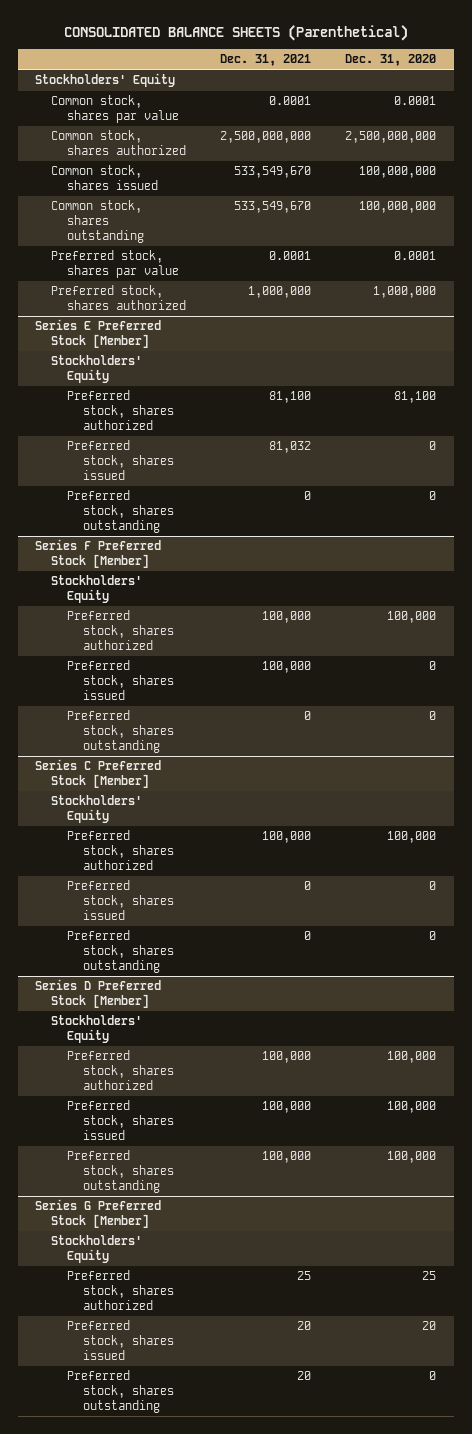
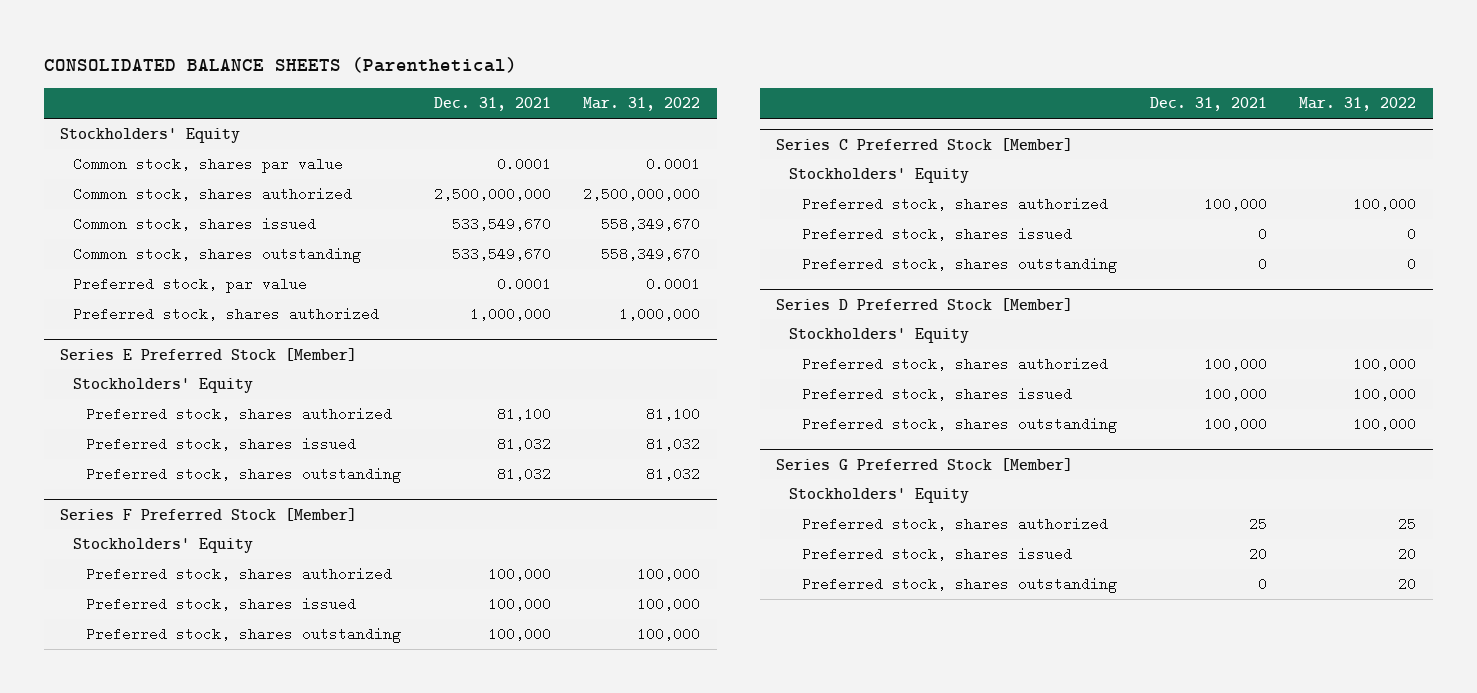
- | Dec. 31, 2021 | Dec. 31, 2020
+ | Dec. 31, 2021 | Mar. 31, 2022
- Preferred stock, shares par value | 0.0001 | 0.0001
+ Preferred stock, par value | 0.0001 | 0.0001
@ Series E Preferred Stock [Member]
- Preferred stock, shares outstanding | 0 | 0
+ Preferred stock, shares outstanding | 81,032 | 81,032
@ Series F Preferred Stock [Member]
- Preferred stock, shares outstanding | 0 | 0
+ Preferred stock, shares outstanding | 100,000 | 100,000
@ Series G Preferred Stock [Member]
- Preferred stock, shares outstanding | 20 | 0
+ Preferred stock, shares outstanding | 0 | 20

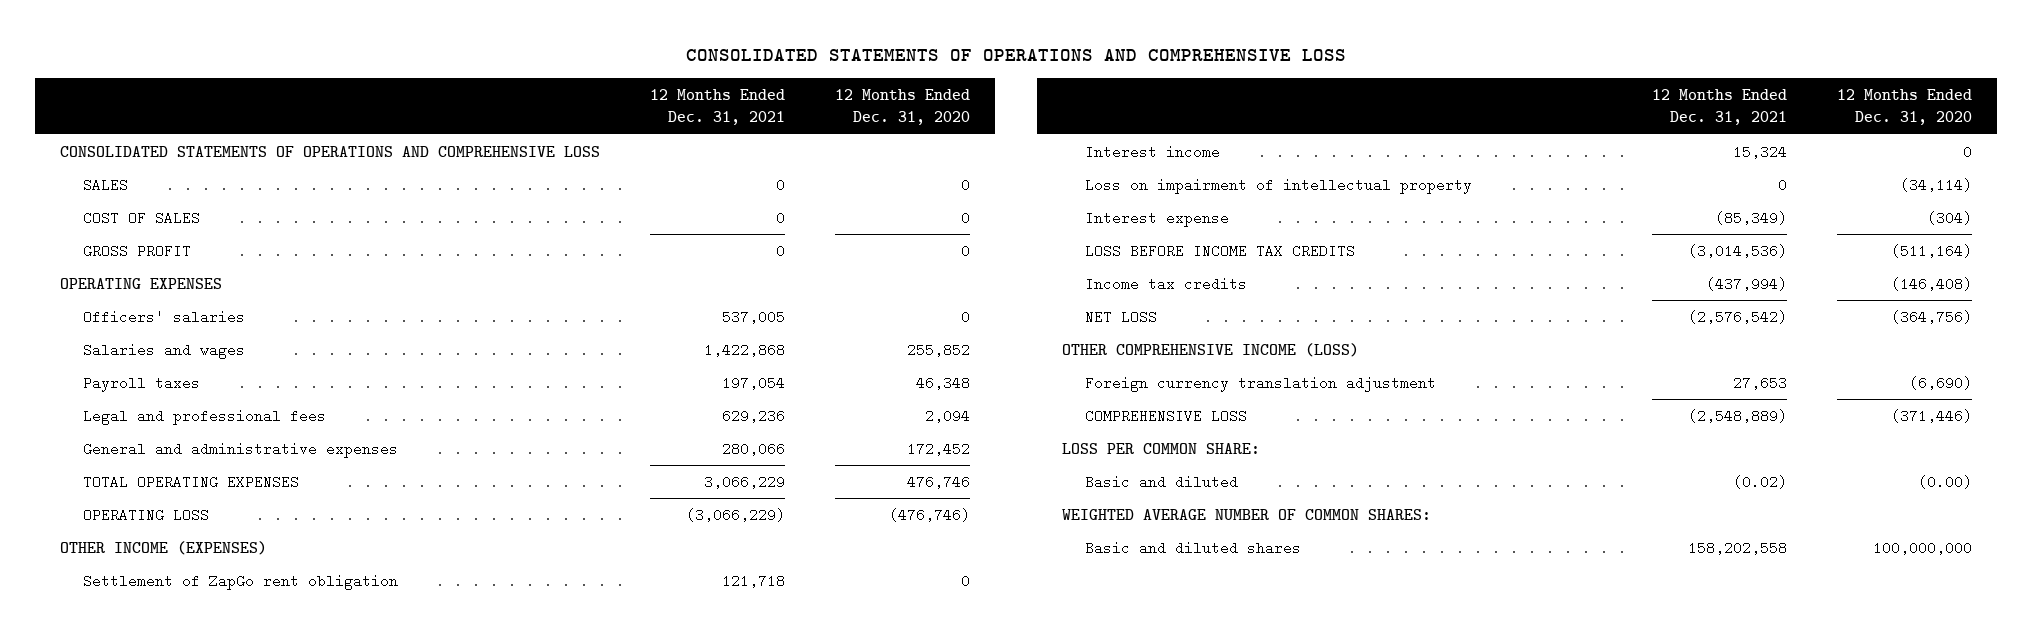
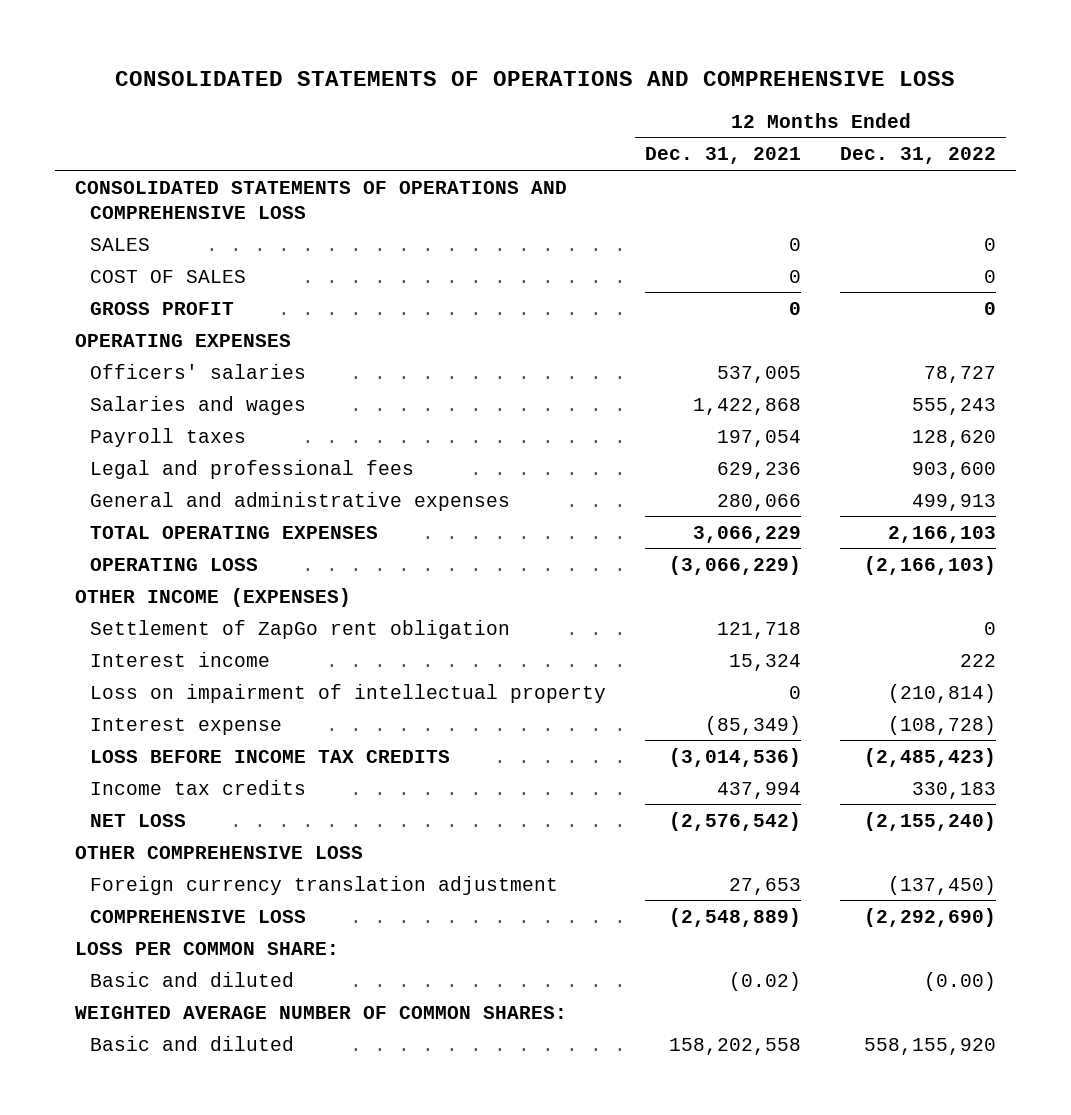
- | 12 Months Ended Dec. 31, 2021 | 12 Months Ended Dec. 31, 2020
+ | 12 Months Ended Dec. 31, 2021 | 12 Months Ended Dec. 31, 2022
- Income tax credits | (437,994) | (146,408)
+ Income tax credits | 437,994 | 330,183
- OTHER COMPREHENSIVE INCOME (LOSS)
+ OTHER COMPREHENSIVE LOSS
- Basic and diluted shares | 158,202,558 | 100,000,000
+ Basic and diluted | 158,202,558 | 558,155,920

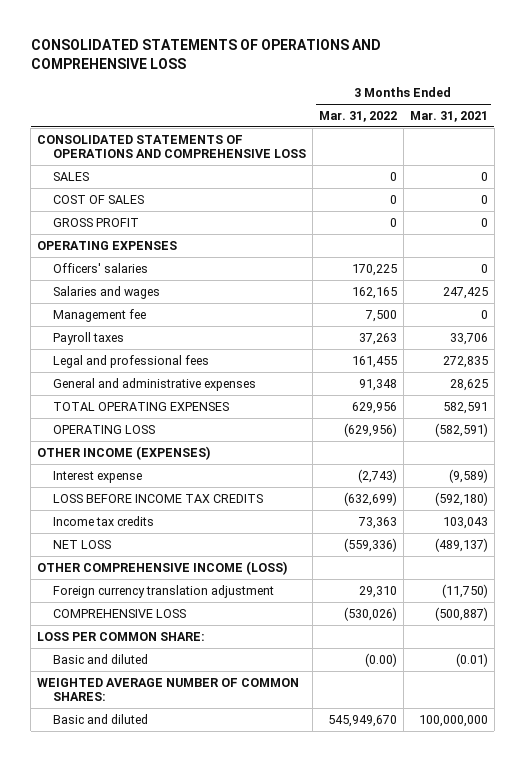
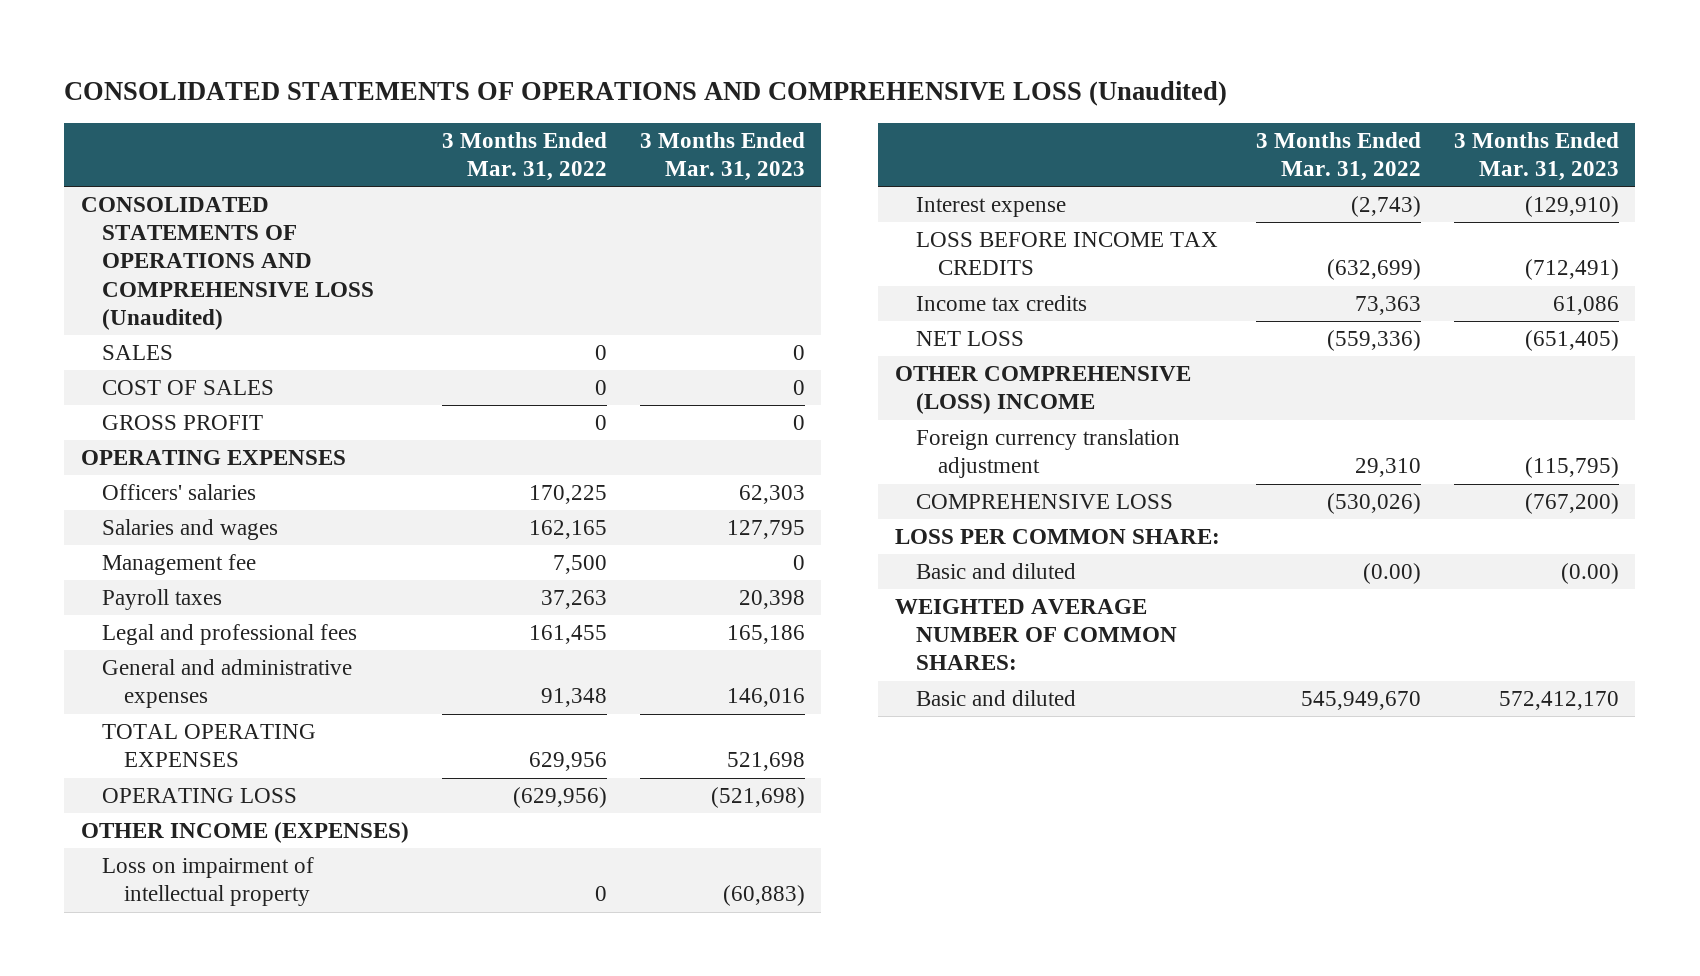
- CONSOLIDATED STATEMENTS OF OPERATIONS AND COMPREHENSIVE LOSS
+ CONSOLIDATED STATEMENTS OF OPERATIONS AND COMPREHENSIVE LOSS (Unaudited)
- | 3 Months Ended Mar. 31, 2022 | 3 Months Ended Mar. 31, 2021
+ | 3 Months Ended Mar. 31, 2022 | 3 Months Ended Mar. 31, 2023
- CONSOLIDATED STATEMENTS OF OPERATIONS AND COMPREHENSIVE LOSS
+ CONSOLIDATED STATEMENTS OF OPERATIONS AND COMPREHENSIVE LOSS (Unaudited)
+ Loss on impairment of intellectual property | 0 | (60,883)
- OTHER COMPREHENSIVE INCOME (LOSS)
+ OTHER COMPREHENSIVE (LOSS) INCOME

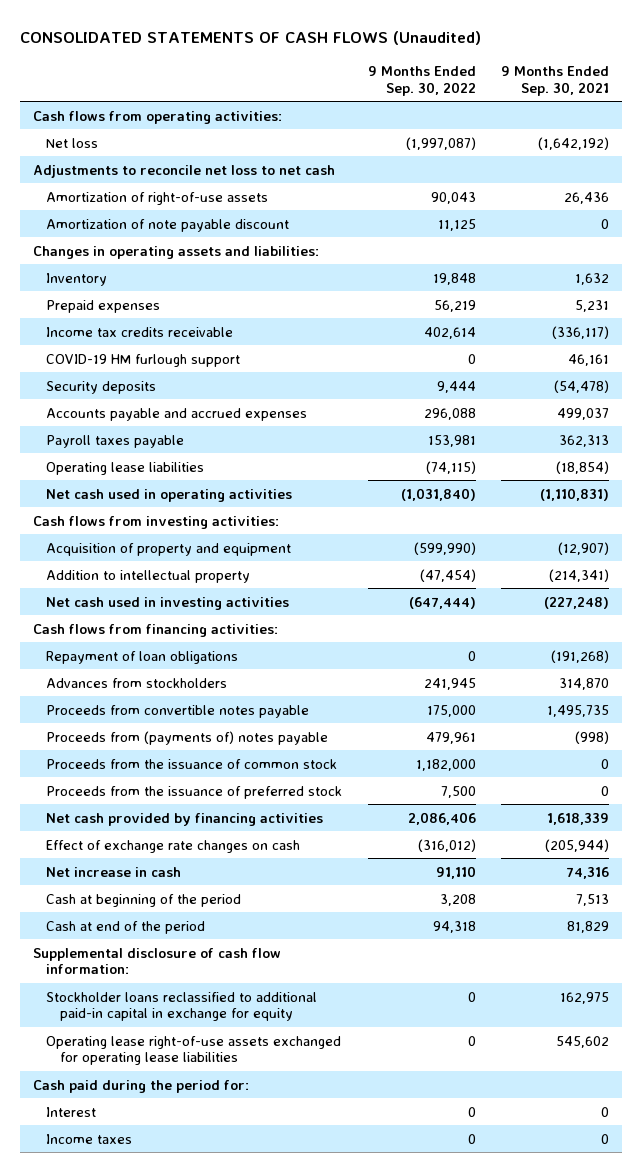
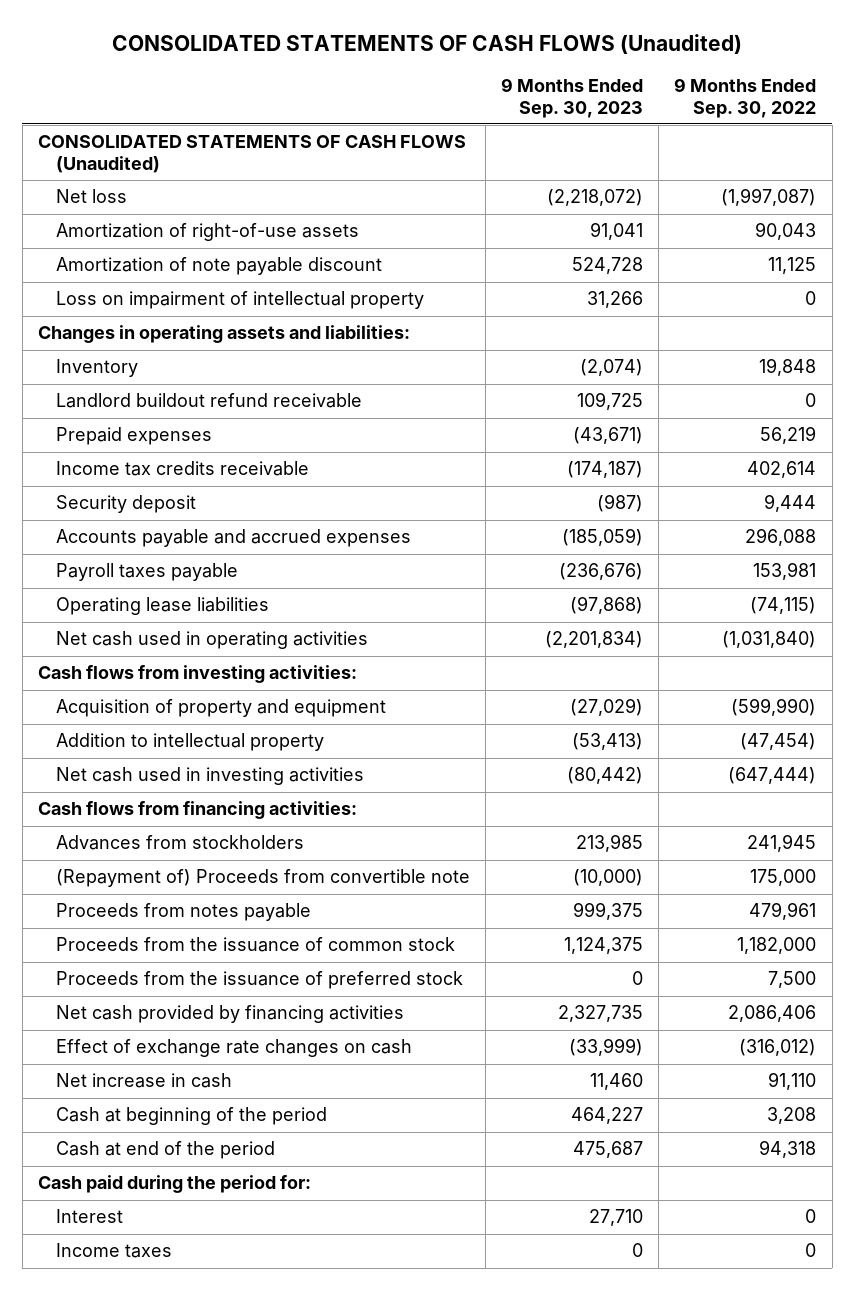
- | 9 Months Ended Sep. 30, 2022 | 9 Months Ended Sep. 30, 2021
+ | 9 Months Ended Sep. 30, 2023 | 9 Months Ended Sep. 30, 2022
- Cash flows from operating activities:
+ CONSOLIDATED STATEMENTS OF CASH FLOWS (Unaudited)
- Adjustments to reconcile net loss to net cash
+ Loss on impairment of intellectual property | 31,266 | 0
+ Landlord buildout refund receivable | 109,725 | 0
- COVID-19 HM furlough support | 0 | 46,161
- Security deposits | 9,444 | (54,478)
+ Security deposit | (987) | 9,444
- Repayment of loan obligations | 0 | (191,268)
- Proceeds from convertible notes payable | 175,000 | 1,495,735
- Proceeds from (payments of) notes payable | 479,961 | (998)
+ (Repayment of) Proceeds from convertible note | (10,000) | 175,000
+ Proceeds from notes payable | 999,375 | 479,961
- Supplemental disclosure of cash flow information:
- Stockholder loans reclassified to additional paid-in capital in exchange for equity | 0 | 162,975
- Operating lease right-of-use assets exchanged for operating lease liabilities | 0 | 545,602

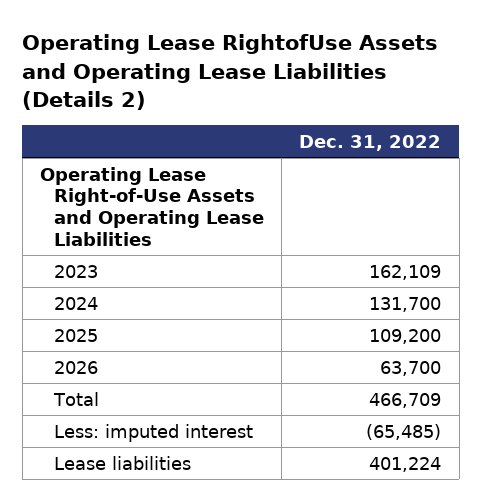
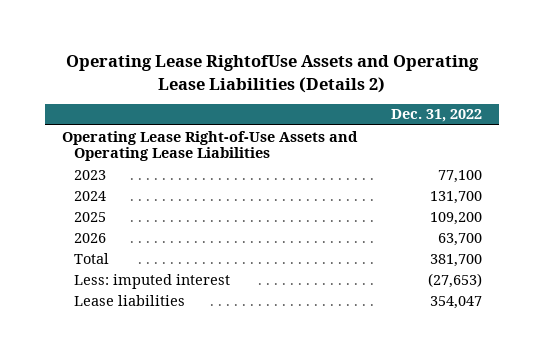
- 2023 | 162,109
+ 2023 | 77,100
- Total | 466,709
- Less: imputed interest | (65,485)
- Lease liabilities | 401,224
+ Total | 381,700
+ Less: imputed interest | (27,653)
+ Lease liabilities | 354,047

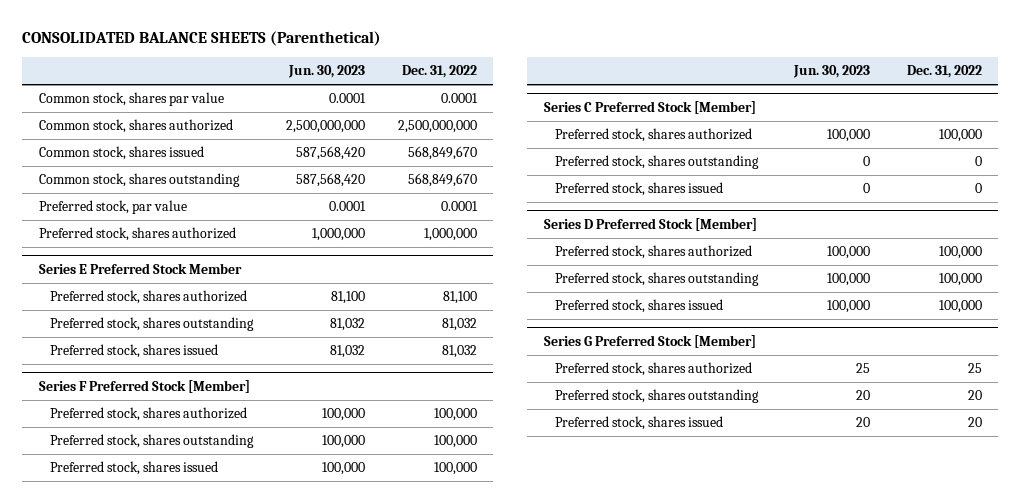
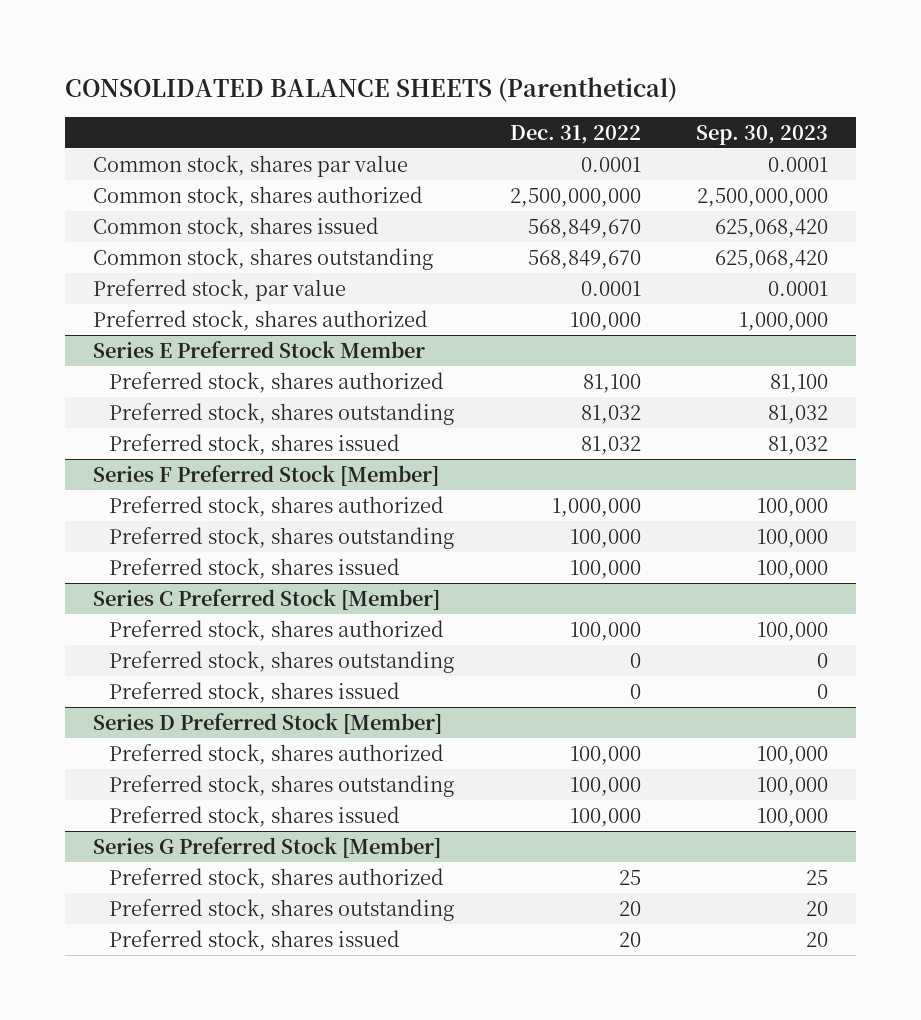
- | Jun. 30, 2023 | Dec. 31, 2022
+ | Dec. 31, 2022 | Sep. 30, 2023
- Preferred stock, shares authorized | 1,000,000 | 1,000,000
+ Preferred stock, shares authorized | 100,000 | 1,000,000
@ Series F Preferred Stock [Member]
- Preferred stock, shares authorized | 100,000 | 100,000
+ Preferred stock, shares authorized | 1,000,000 | 100,000

